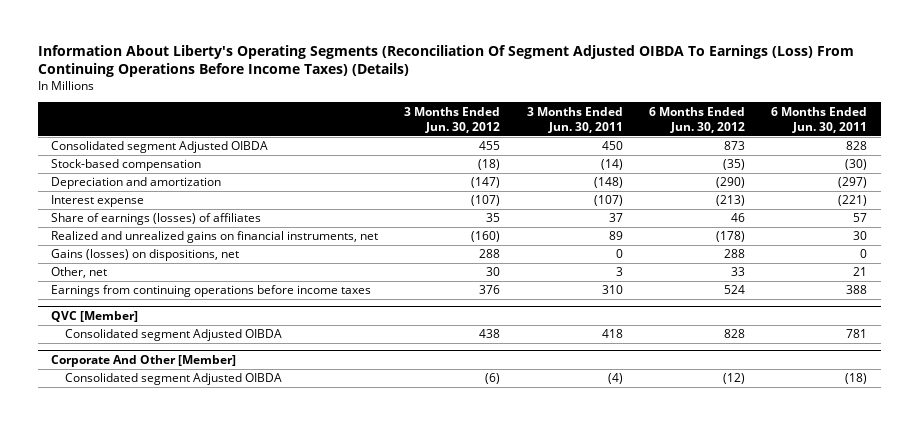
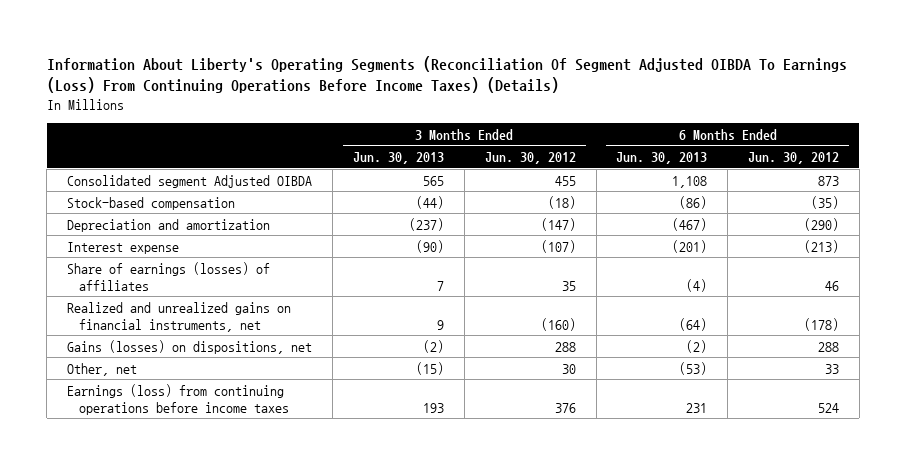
- | 3 Months Ended Jun. 30, 2012 | 3 Months Ended Jun. 30, 2011 | 6 Months Ended Jun. 30, 2012 | 6 Months Ended Jun. 30, 2011
+ | 3 Months Ended Jun. 30, 2013 | 3 Months Ended Jun. 30, 2012 | 6 Months Ended Jun. 30, 2013 | 6 Months Ended Jun. 30, 2012
- Earnings from continuing operations before income taxes | 376 | 310 | 524 | 388
- QVC [Member]
- Consolidated segment Adjusted OIBDA | 438 | 418 | 828 | 781
- Corporate And Other [Member]
- Consolidated segment Adjusted OIBDA | (6) | (4) | (12) | (18)
+ Earnings (loss) from continuing operations before income taxes | 193 | 376 | 231 | 524

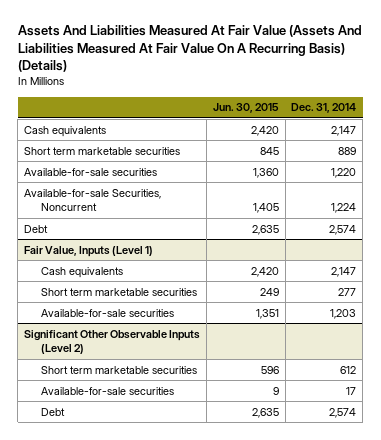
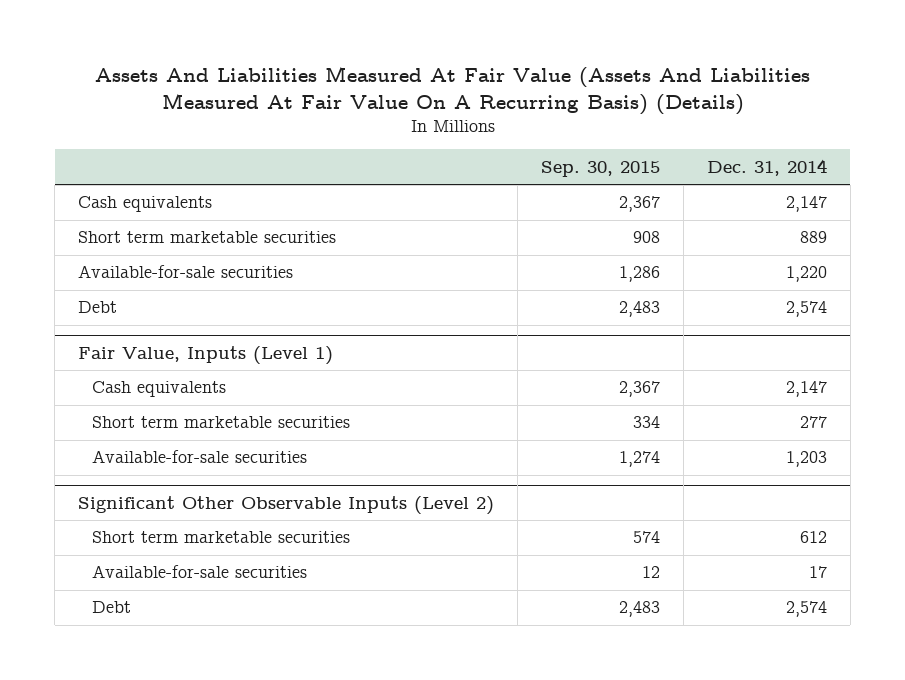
- | Jun. 30, 2015 | Dec. 31, 2014
+ | Sep. 30, 2015 | Dec. 31, 2014
- Available-for-sale Securities, Noncurrent | 1,405 | 1,224

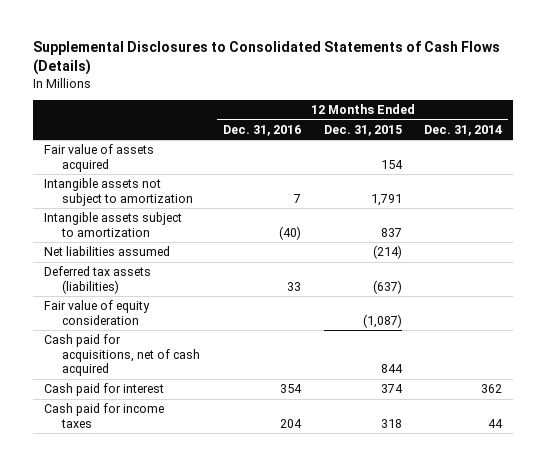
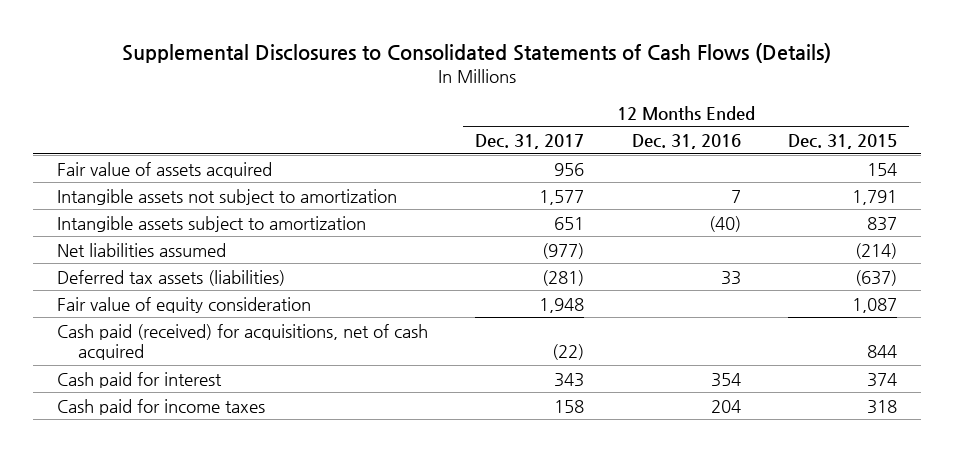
- | 12 Months Ended Dec. 31, 2016 | 12 Months Ended Dec. 31, 2015 | 12 Months Ended Dec. 31, 2014
+ | 12 Months Ended Dec. 31, 2017 | 12 Months Ended Dec. 31, 2016 | 12 Months Ended Dec. 31, 2015
- Fair value of equity consideration | | (1,087) |
- Cash paid for acquisitions, net of cash acquired | | 844 |
+ Fair value of equity consideration | 1,948 | | 1,087
+ Cash paid (received) for acquisitions, net of cash acquired | (22) | | 844

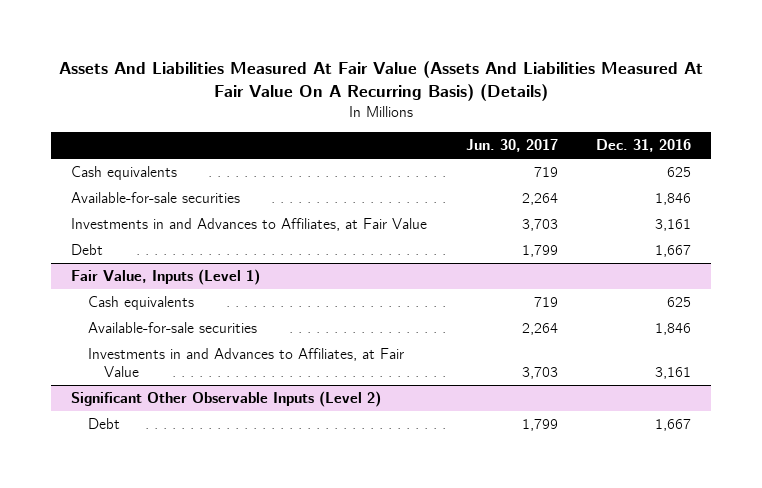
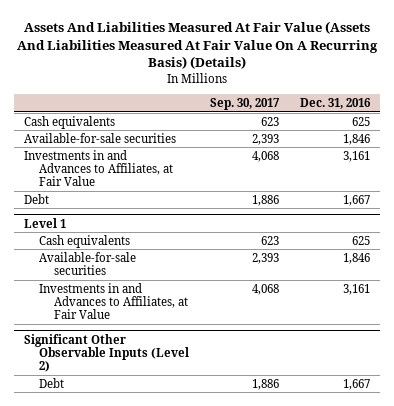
- | Jun. 30, 2017 | Dec. 31, 2016
+ | Sep. 30, 2017 | Dec. 31, 2016
- Fair Value, Inputs (Level 1)
+ Level 1

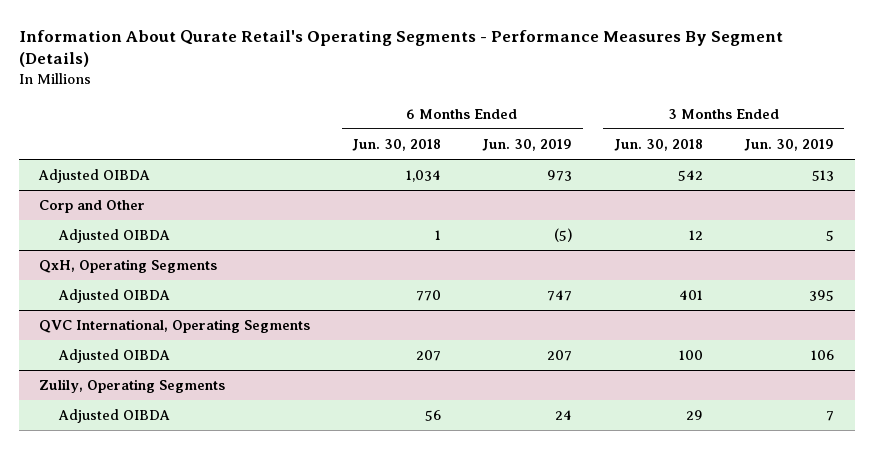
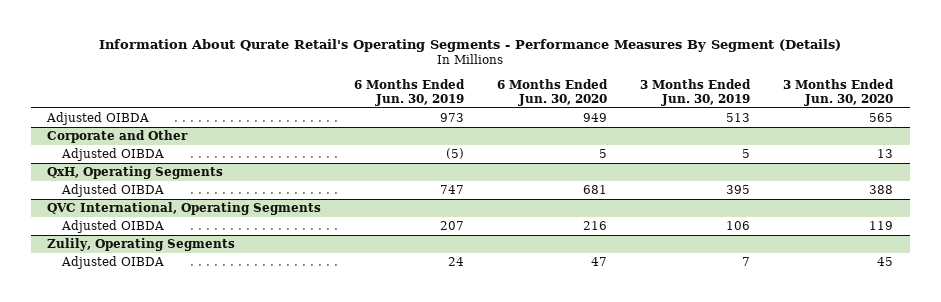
- | 6 Months Ended Jun. 30, 2018 | 6 Months Ended Jun. 30, 2019 | 3 Months Ended Jun. 30, 2018 | 3 Months Ended Jun. 30, 2019
+ | 6 Months Ended Jun. 30, 2019 | 6 Months Ended Jun. 30, 2020 | 3 Months Ended Jun. 30, 2019 | 3 Months Ended Jun. 30, 2020
- Corp and Other
+ Corporate and Other

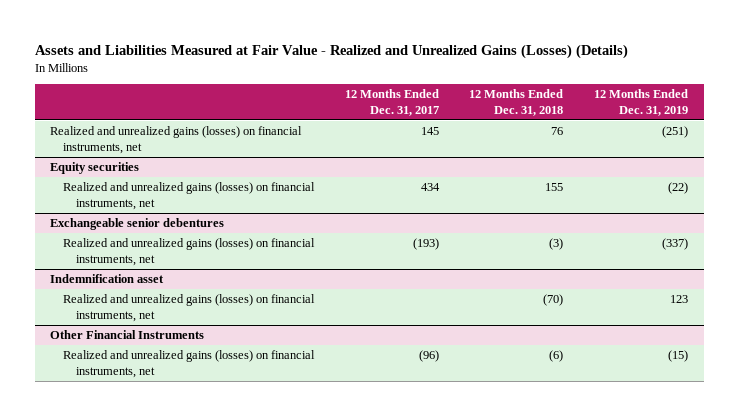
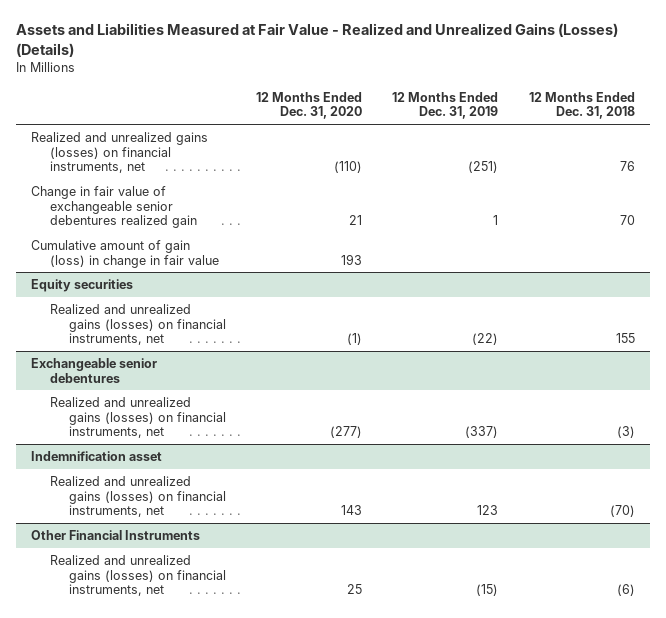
- | 12 Months Ended Dec. 31, 2017 | 12 Months Ended Dec. 31, 2018 | 12 Months Ended Dec. 31, 2019
+ | 12 Months Ended Dec. 31, 2020 | 12 Months Ended Dec. 31, 2019 | 12 Months Ended Dec. 31, 2018
+ Change in fair value of exchangeable senior debentures realized gain | 21 | 1 | 70
+ Cumulative amount of gain (loss) in change in fair value | 193 | |

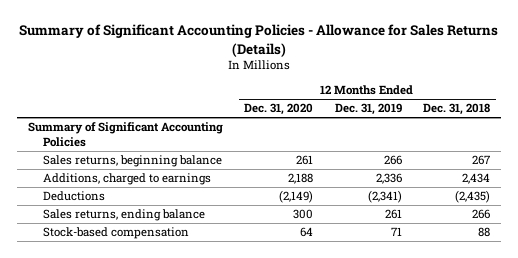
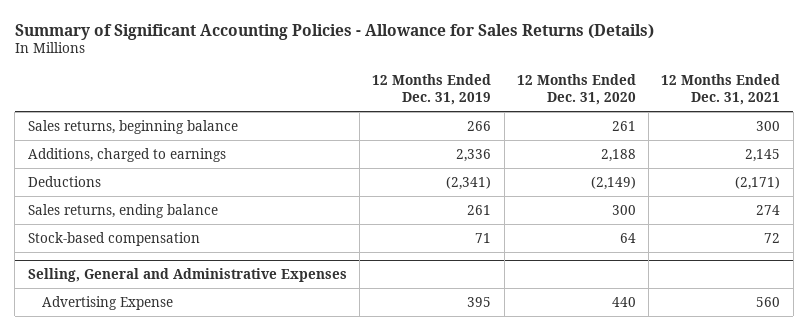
- | 12 Months Ended Dec. 31, 2020 | 12 Months Ended Dec. 31, 2019 | 12 Months Ended Dec. 31, 2018
+ | 12 Months Ended Dec. 31, 2019 | 12 Months Ended Dec. 31, 2020 | 12 Months Ended Dec. 31, 2021
- Summary of Significant Accounting Policies
+ Selling, General and Administrative Expenses
+ Advertising Expense | 395 | 440 | 560

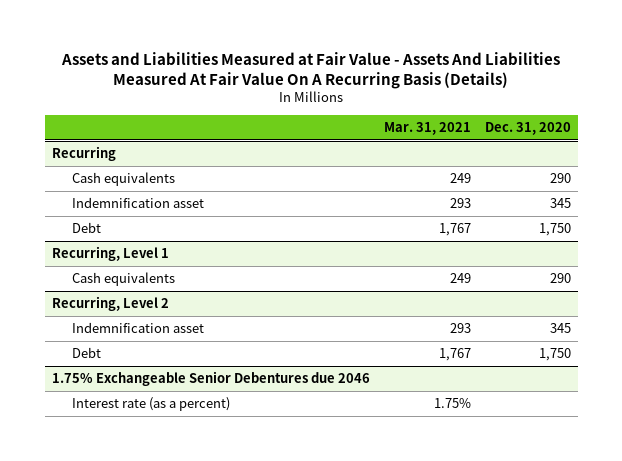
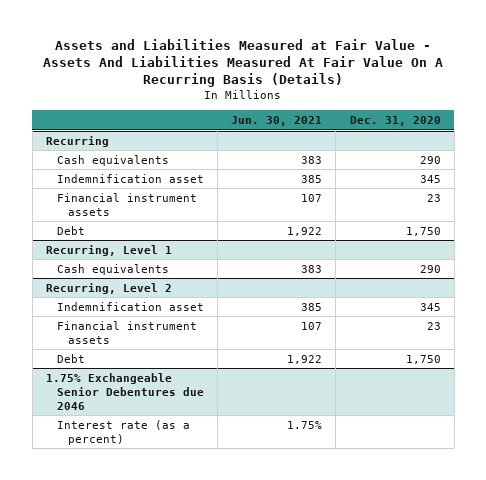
- | Mar. 31, 2021 | Dec. 31, 2020
+ | Jun. 30, 2021 | Dec. 31, 2020
@ Recurring
+ Financial instrument assets | 107 | 23
@ Recurring, Level 2
+ Financial instrument assets | 107 | 23

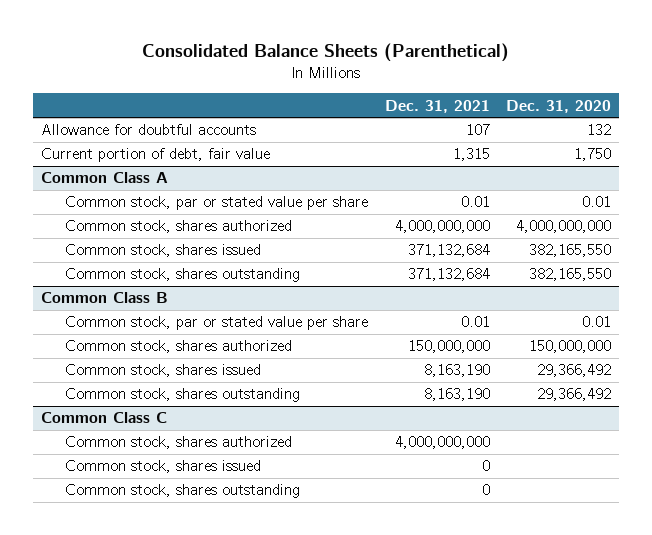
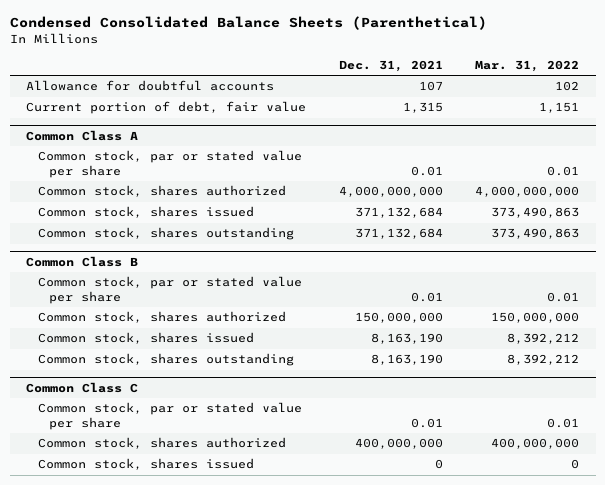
- Consolidated Balance Sheets (Parenthetical)
+ Condensed Consolidated Balance Sheets (Parenthetical)
- | Dec. 31, 2021 | Dec. 31, 2020
+ | Dec. 31, 2021 | Mar. 31, 2022
@ Common Class C
- Common stock, shares authorized | 4,000,000,000 |
+ Common stock, par or stated value per share | 0.01 | 0.01
+ Common stock, shares authorized | 400,000,000 | 400,000,000
- Common stock, shares outstanding | 0 |

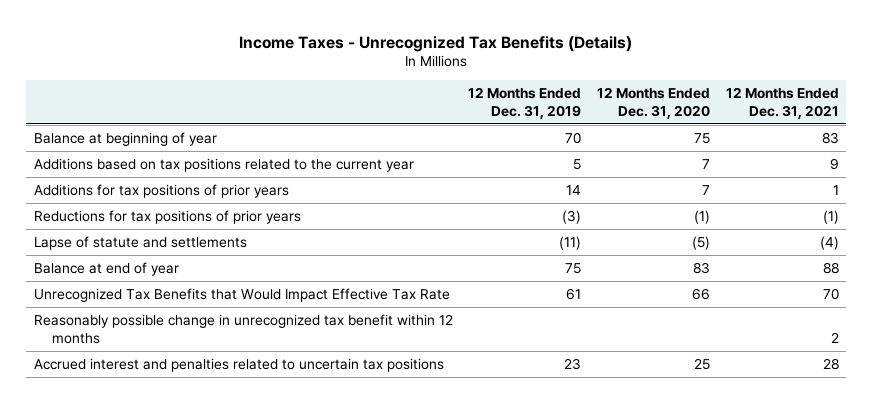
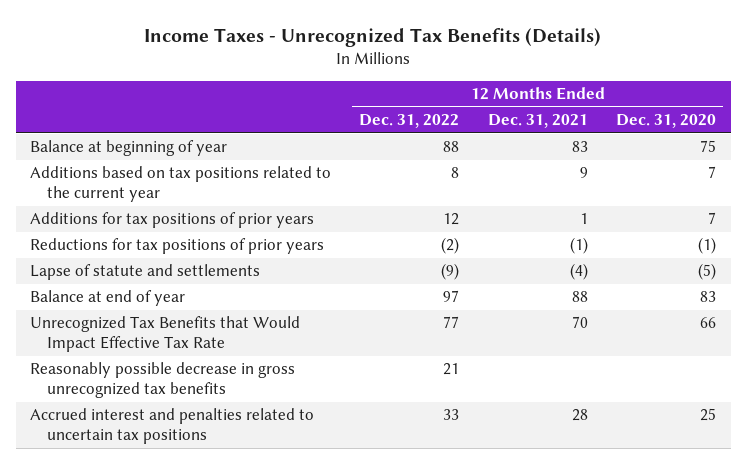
- | 12 Months Ended Dec. 31, 2019 | 12 Months Ended Dec. 31, 2020 | 12 Months Ended Dec. 31, 2021
+ | 12 Months Ended Dec. 31, 2022 | 12 Months Ended Dec. 31, 2021 | 12 Months Ended Dec. 31, 2020
- Reasonably possible change in unrecognized tax benefit within 12 months | | | 2
+ Reasonably possible decrease in gross unrecognized tax benefits | 21 | |

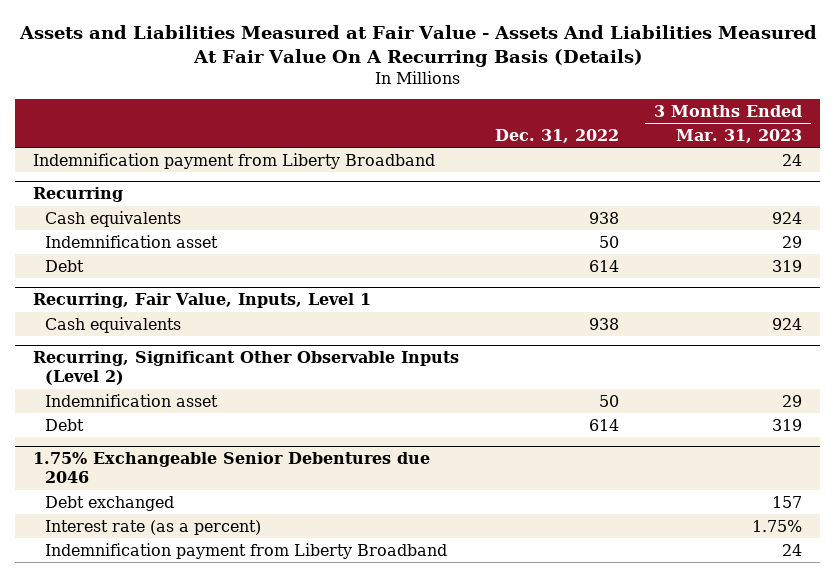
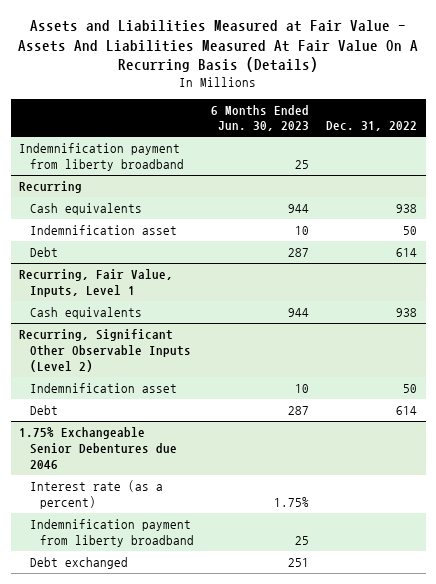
- | Dec. 31, 2022 | 3 Months Ended Mar. 31, 2023
+ | 6 Months Ended Jun. 30, 2023 | Dec. 31, 2022
- Indemnification payment from Liberty Broadband | | 24
+ Indemnification payment from liberty broadband | 25 |
@ 1.75% Exchangeable Senior Debentures due 2046
- Indemnification payment from Liberty Broadband | | 24
+ Indemnification payment from liberty broadband | 25 |
moved down: Debt exchanged | 251 |

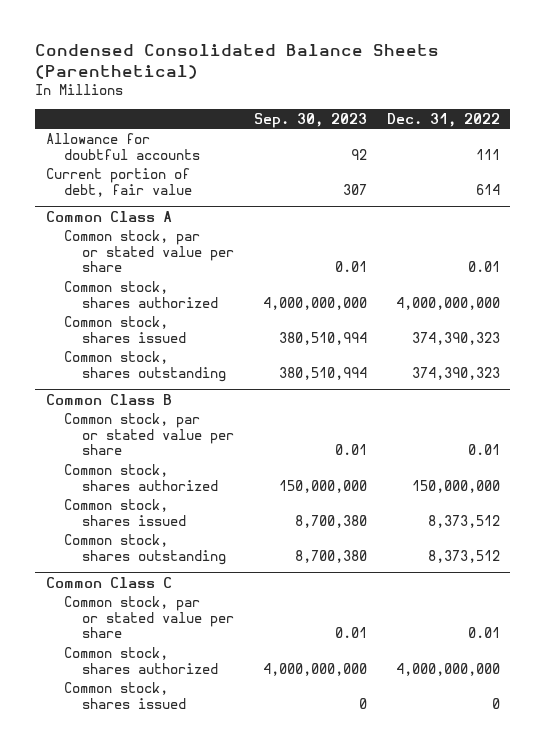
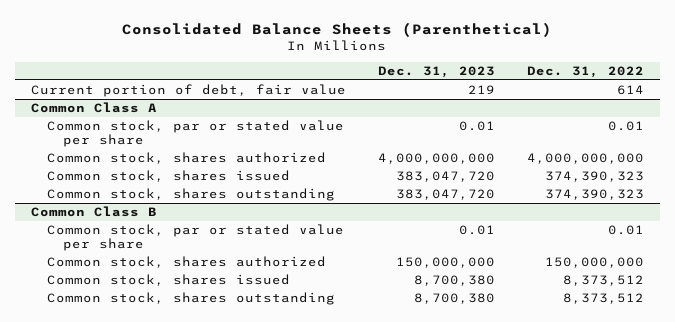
- Condensed Consolidated Balance Sheets (Parenthetical)
+ Consolidated Balance Sheets (Parenthetical)
- | Sep. 30, 2023 | Dec. 31, 2022
+ | Dec. 31, 2023 | Dec. 31, 2022
- Allowance for doubtful accounts | 92 | 111
- Common Class C
- Common stock, par or stated value per share | 0.01 | 0.01
- Common stock, shares authorized | 4,000,000,000 | 4,000,000,000
- Common stock, shares issued | 0 | 0

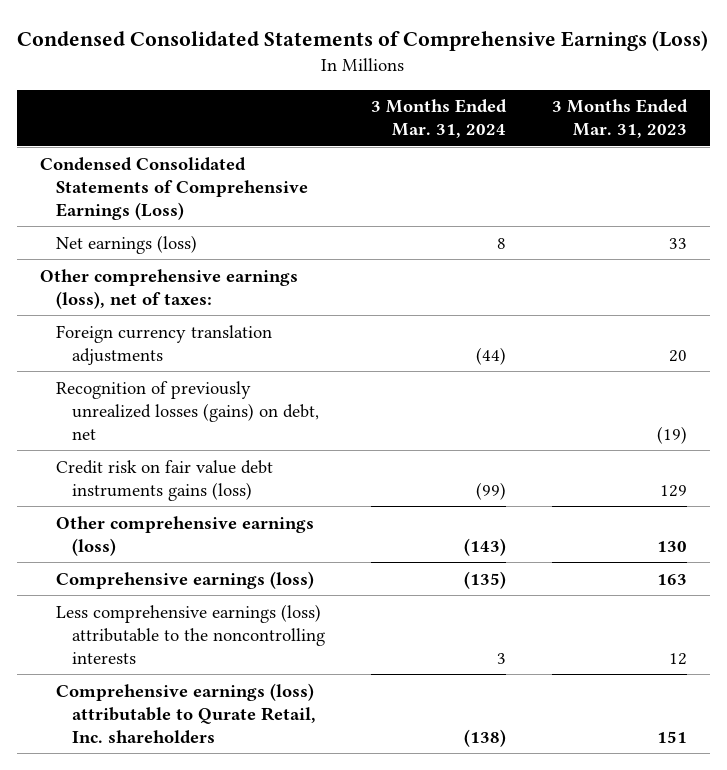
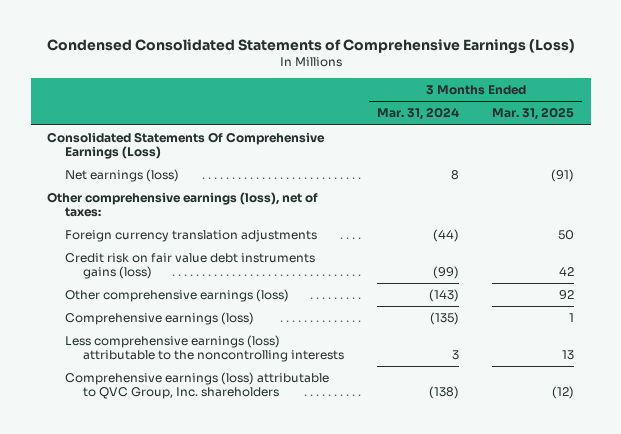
- | 3 Months Ended Mar. 31, 2024 | 3 Months Ended Mar. 31, 2023
+ | 3 Months Ended Mar. 31, 2024 | 3 Months Ended Mar. 31, 2025
- Condensed Consolidated Statements of Comprehensive Earnings (Loss)
+ Consolidated Statements Of Comprehensive Earnings (Loss)
- Recognition of previously unrealized losses (gains) on debt, net | | (19)
- Comprehensive earnings (loss) attributable to Qurate Retail, Inc. shareholders | (138) | 151
+ Comprehensive earnings (loss) attributable to QVC Group, Inc. shareholders | (138) | (12)

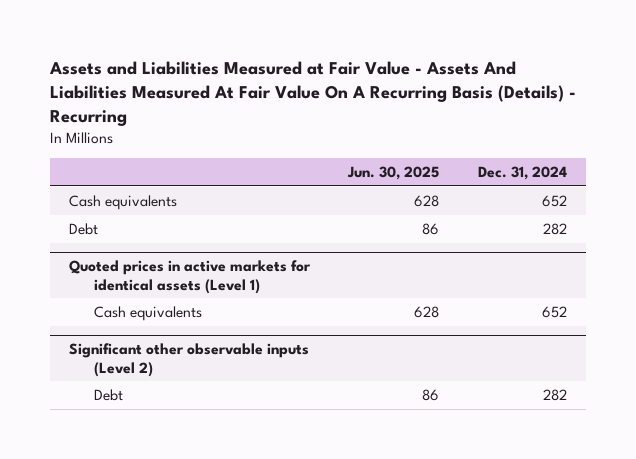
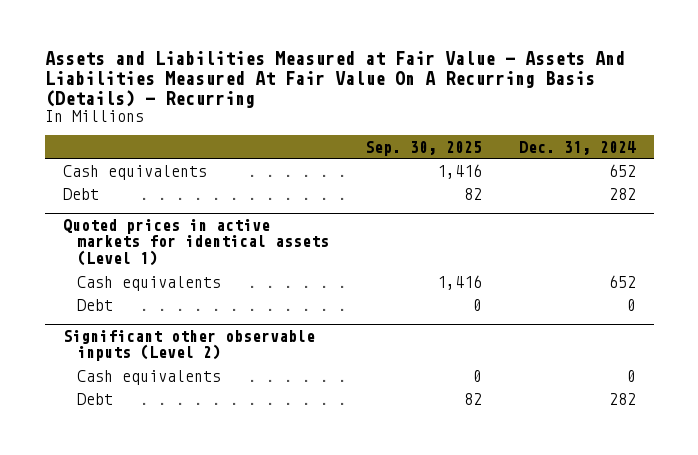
- | Jun. 30, 2025 | Dec. 31, 2024
+ | Sep. 30, 2025 | Dec. 31, 2024
@ Quoted prices in active markets for identical assets (Level 1)
+ Debt | 0 | 0
@ Significant other observable inputs (Level 2)
+ Cash equivalents | 0 | 0

